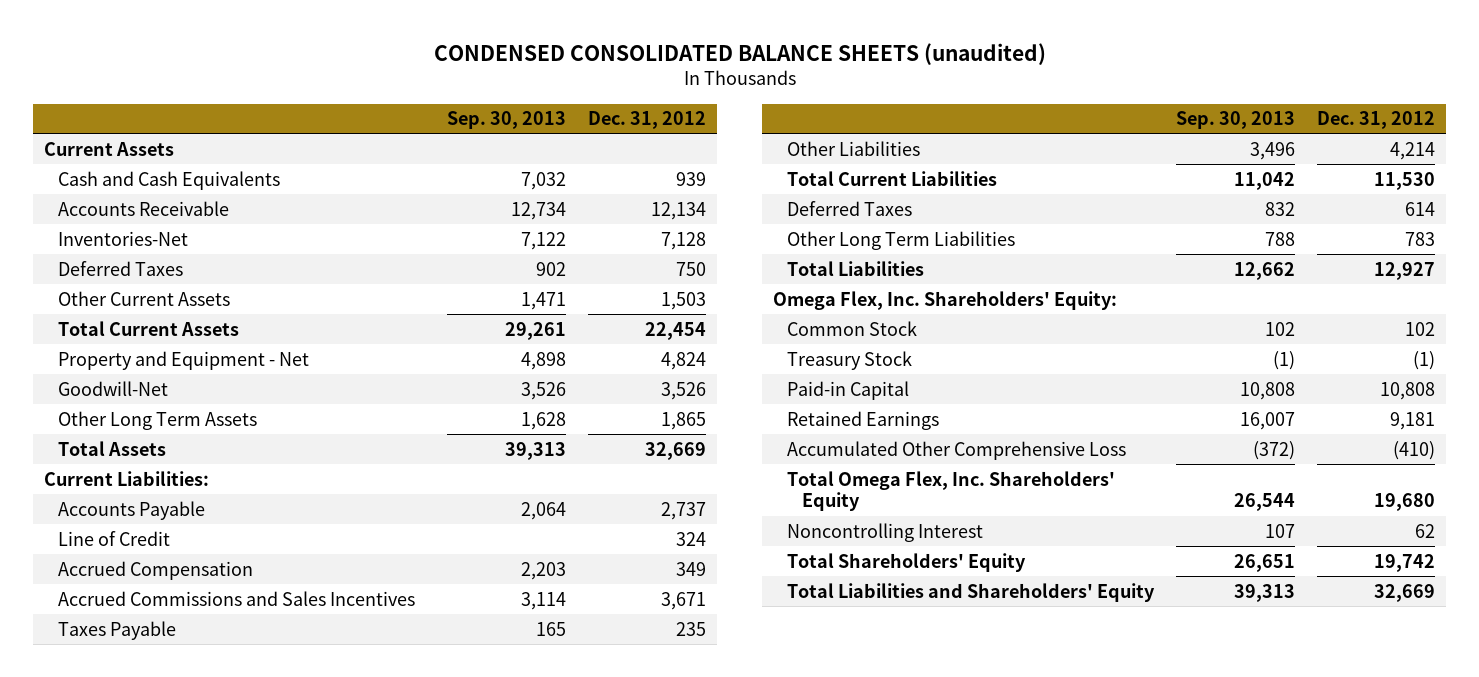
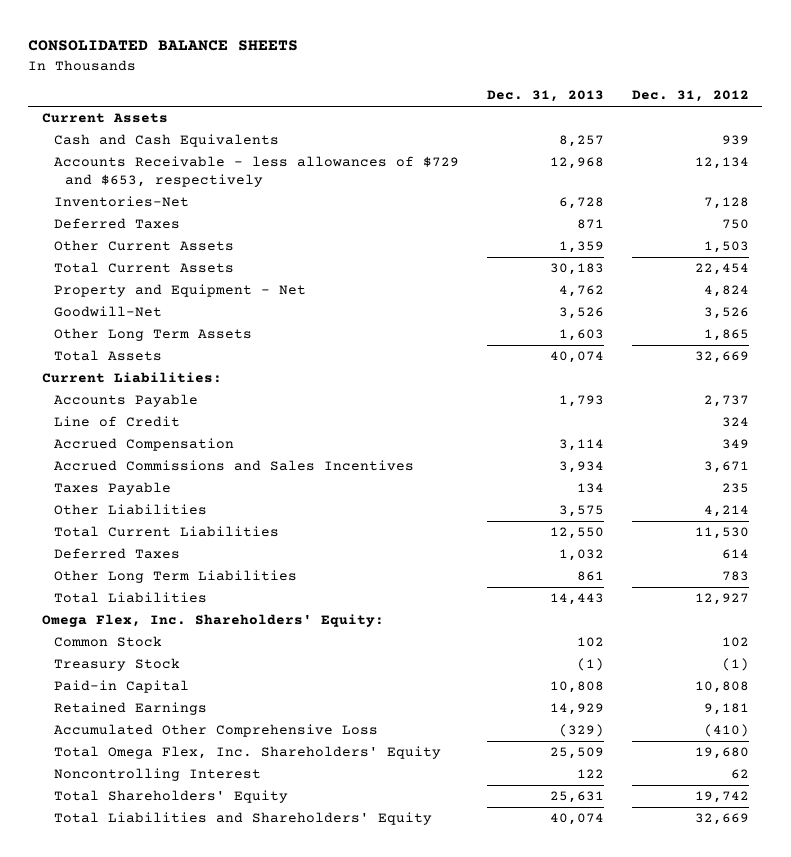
- CONDENSED CONSOLIDATED BALANCE SHEETS (unaudited)
+ CONSOLIDATED BALANCE SHEETS
- | Sep. 30, 2013 | Dec. 31, 2012
+ | Dec. 31, 2013 | Dec. 31, 2012
- Accounts Receivable | 12,734 | 12,134
+ Accounts Receivable - less allowances of $729 and $653, respectively | 12,968 | 12,134

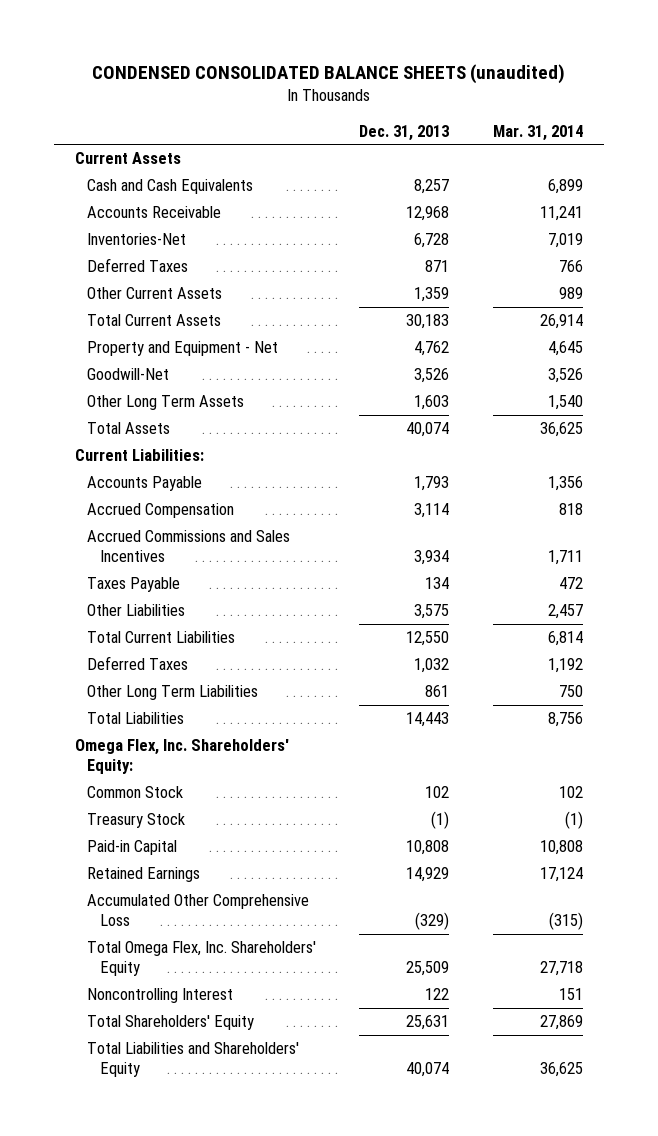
- CONSOLIDATED BALANCE SHEETS
+ CONDENSED CONSOLIDATED BALANCE SHEETS (unaudited)
- | Dec. 31, 2013 | Dec. 31, 2012
+ | Dec. 31, 2013 | Mar. 31, 2014
- Accounts Receivable - less allowances of $729 and $653, respectively | 12,968 | 12,134
+ Accounts Receivable | 12,968 | 11,241
- Line of Credit | | 324

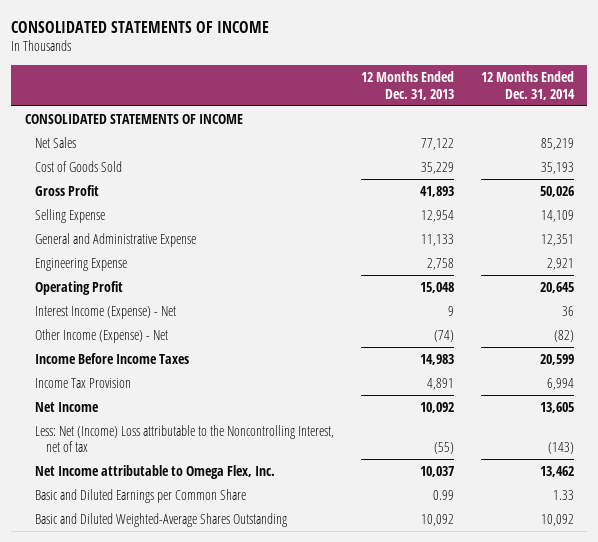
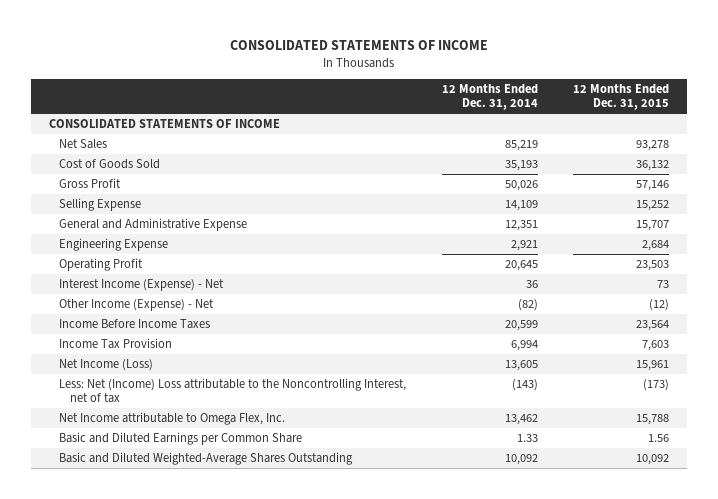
- | 12 Months Ended Dec. 31, 2013 | 12 Months Ended Dec. 31, 2014
+ | 12 Months Ended Dec. 31, 2014 | 12 Months Ended Dec. 31, 2015
- Net Income | 10,092 | 13,605
+ Net Income (Loss) | 13,605 | 15,961

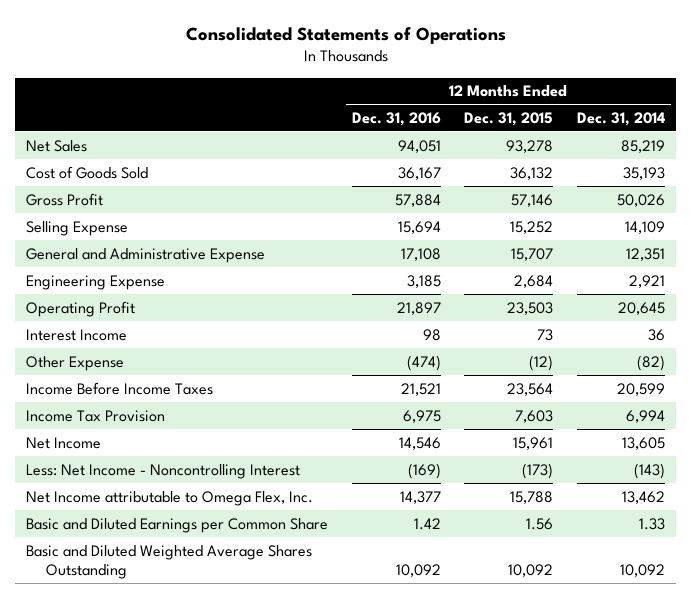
- CONSOLIDATED STATEMENTS OF INCOME
+ Consolidated Statements of Operations
- | 12 Months Ended Dec. 31, 2014 | 12 Months Ended Dec. 31, 2015
+ | 12 Months Ended Dec. 31, 2016 | 12 Months Ended Dec. 31, 2015 | 12 Months Ended Dec. 31, 2014
- CONSOLIDATED STATEMENTS OF INCOME
- Interest Income (Expense) - Net | 36 | 73
- Other Income (Expense) - Net | (82) | (12)
+ Interest Income | 98 | 73 | 36
+ Other Expense | (474) | (12) | (82)
- Net Income (Loss) | 13,605 | 15,961
- Less: Net (Income) Loss attributable to the Noncontrolling Interest, net of tax | (143) | (173)
+ Net Income | 14,546 | 15,961 | 13,605
+ Less: Net Income - Noncontrolling Interest | (169) | (173) | (143)
- Basic and Diluted Weighted-Average Shares Outstanding | 10,092 | 10,092
+ Basic and Diluted Weighted Average Shares Outstanding | 10,092 | 10,092 | 10,092

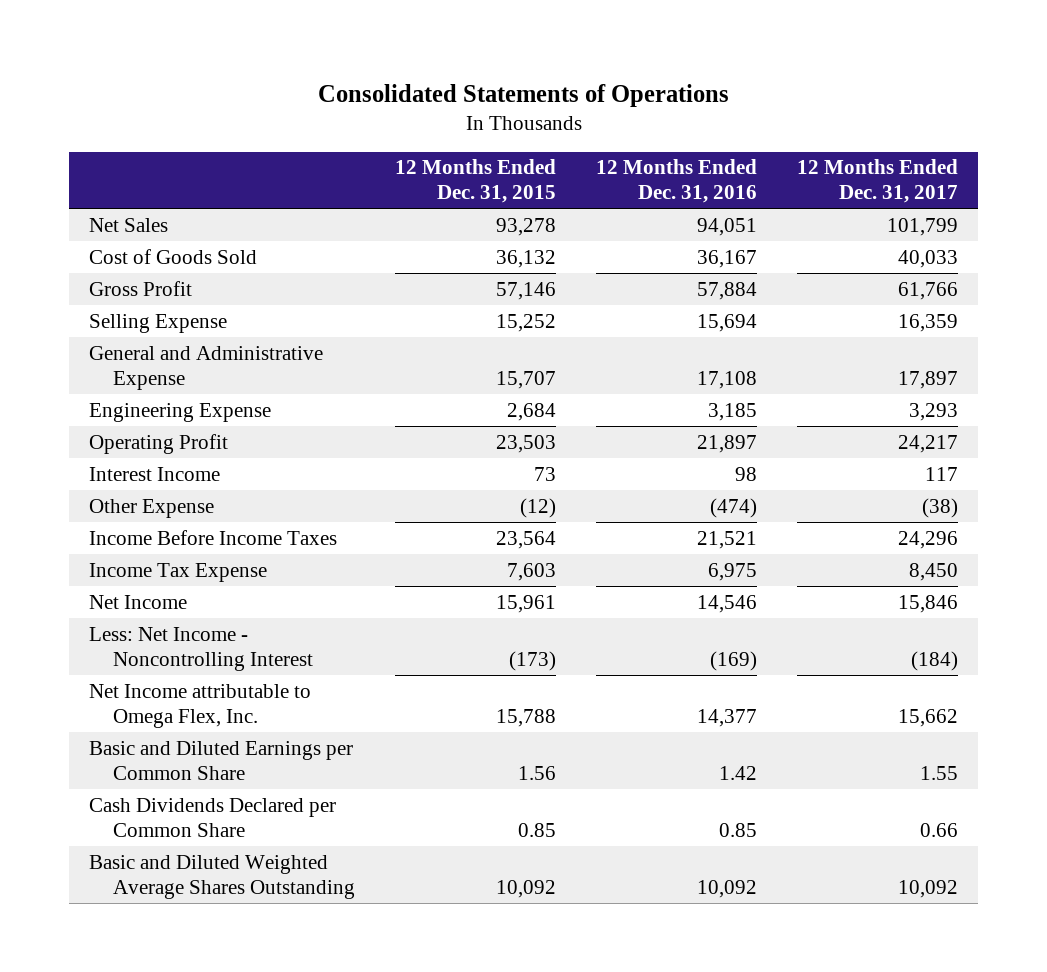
- | 12 Months Ended Dec. 31, 2016 | 12 Months Ended Dec. 31, 2015 | 12 Months Ended Dec. 31, 2014
+ | 12 Months Ended Dec. 31, 2015 | 12 Months Ended Dec. 31, 2016 | 12 Months Ended Dec. 31, 2017
- Income Tax Provision | 6,975 | 7,603 | 6,994
+ Income Tax Expense | 7,603 | 6,975 | 8,450
+ Cash Dividends Declared per Common Share | 0.85 | 0.85 | 0.66

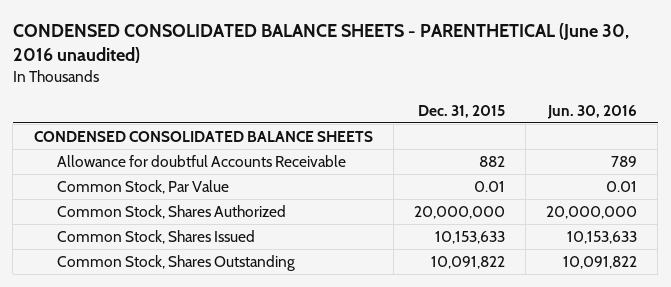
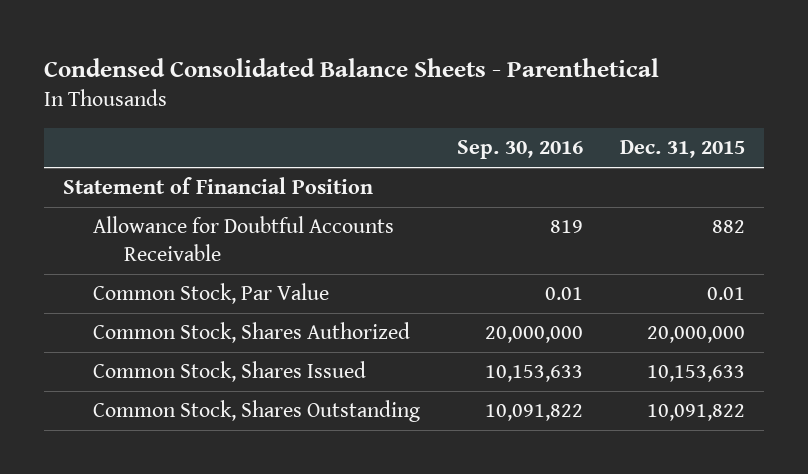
- CONDENSED CONSOLIDATED BALANCE SHEETS - PARENTHETICAL (June 30, 2016 unaudited)
+ Condensed Consolidated Balance Sheets - Parenthetical
- | Dec. 31, 2015 | Jun. 30, 2016
+ | Sep. 30, 2016 | Dec. 31, 2015
- CONDENSED CONSOLIDATED BALANCE SHEETS
- Allowance for doubtful Accounts Receivable | 882 | 789
+ Statement of Financial Position
+ Allowance for Doubtful Accounts Receivable | 819 | 882

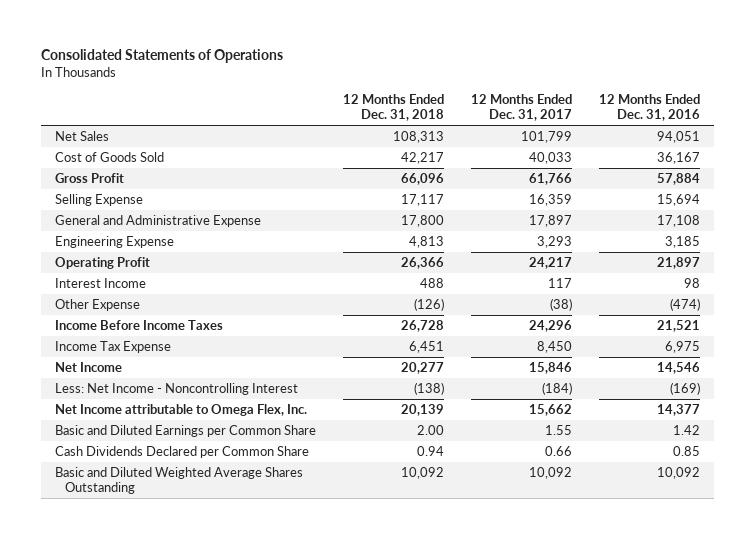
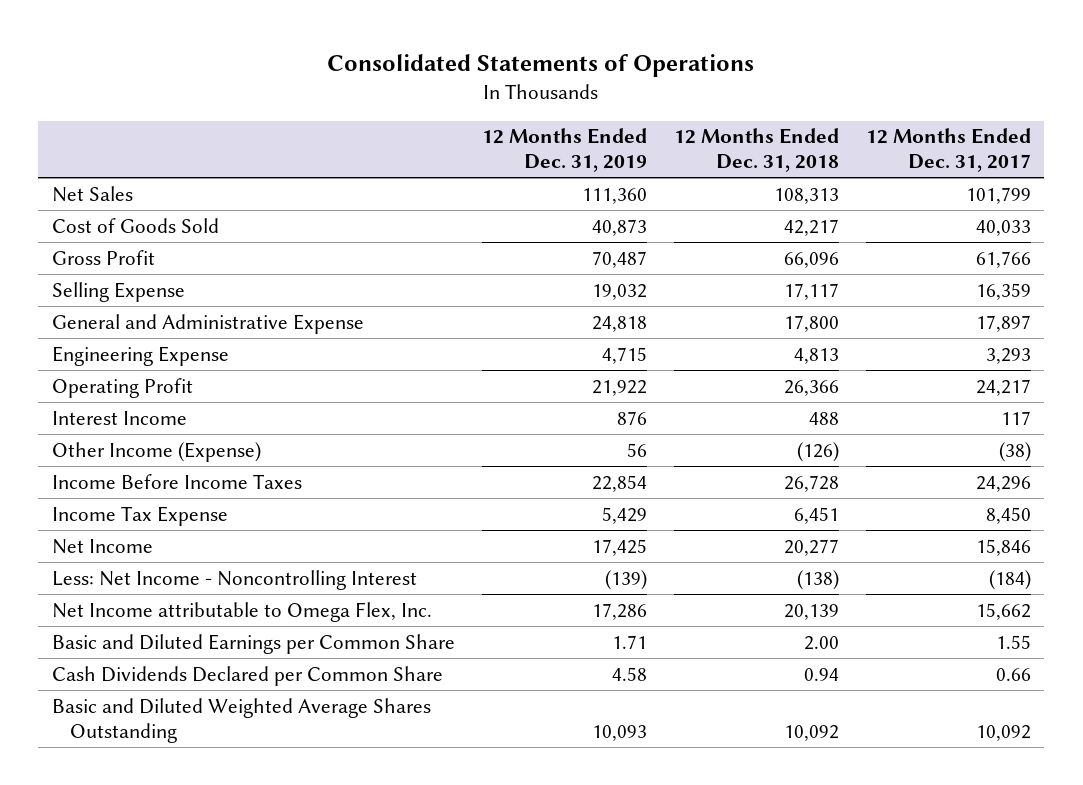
- | 12 Months Ended Dec. 31, 2018 | 12 Months Ended Dec. 31, 2017 | 12 Months Ended Dec. 31, 2016
+ | 12 Months Ended Dec. 31, 2019 | 12 Months Ended Dec. 31, 2018 | 12 Months Ended Dec. 31, 2017
- Other Expense | (126) | (38) | (474)
+ Other Income (Expense) | 56 | (126) | (38)

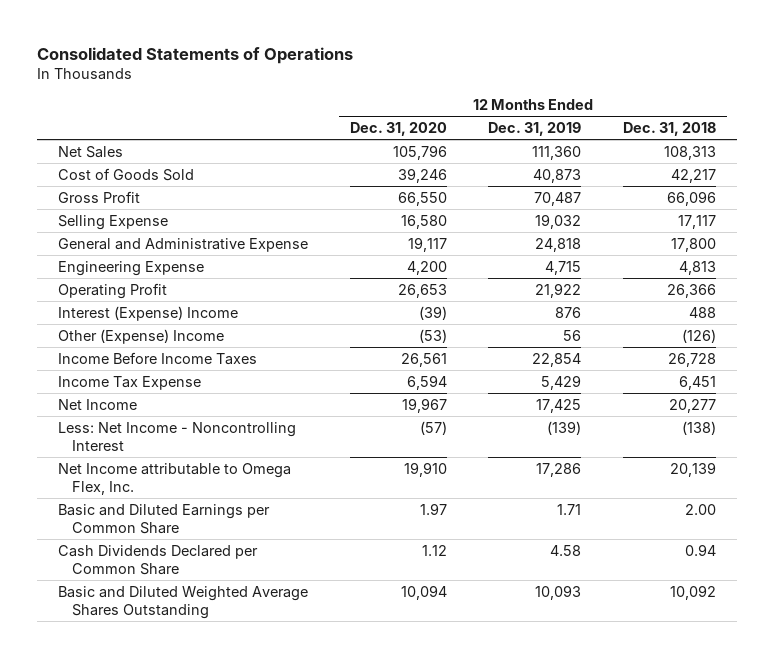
- | 12 Months Ended Dec. 31, 2019 | 12 Months Ended Dec. 31, 2018 | 12 Months Ended Dec. 31, 2017
+ | 12 Months Ended Dec. 31, 2020 | 12 Months Ended Dec. 31, 2019 | 12 Months Ended Dec. 31, 2018
- Interest Income | 876 | 488 | 117
- Other Income (Expense) | 56 | (126) | (38)
+ Interest (Expense) Income | (39) | 876 | 488
+ Other (Expense) Income | (53) | 56 | (126)

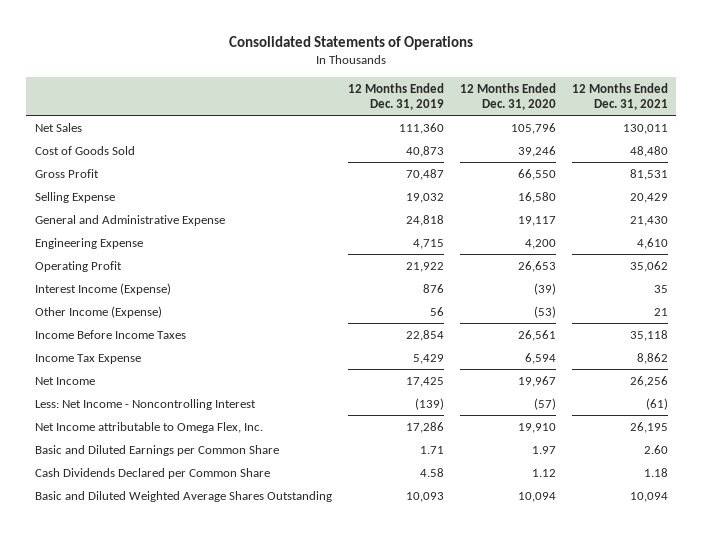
- | 12 Months Ended Dec. 31, 2020 | 12 Months Ended Dec. 31, 2019 | 12 Months Ended Dec. 31, 2018
+ | 12 Months Ended Dec. 31, 2019 | 12 Months Ended Dec. 31, 2020 | 12 Months Ended Dec. 31, 2021
- Interest (Expense) Income | (39) | 876 | 488
- Other (Expense) Income | (53) | 56 | (126)
+ Interest Income (Expense) | 876 | (39) | 35
+ Other Income (Expense) | 56 | (53) | 21

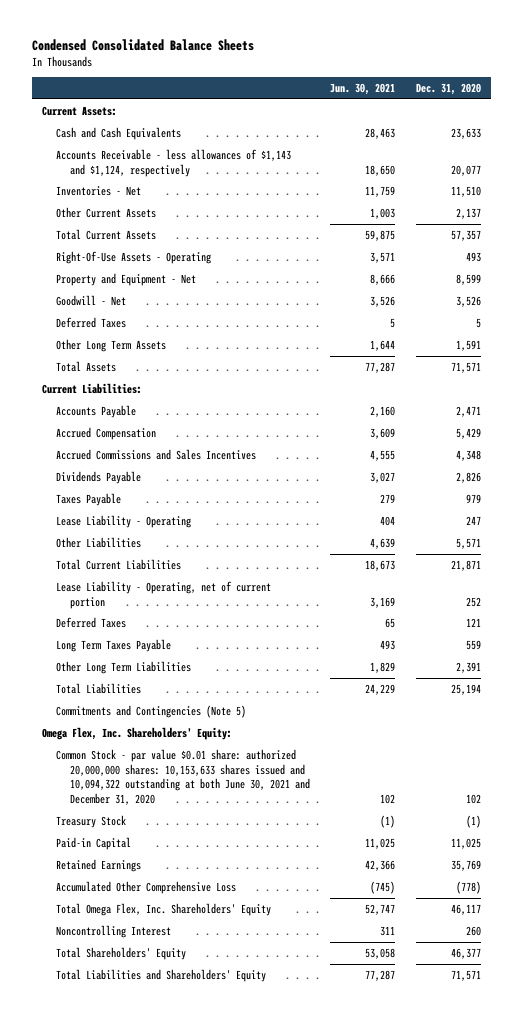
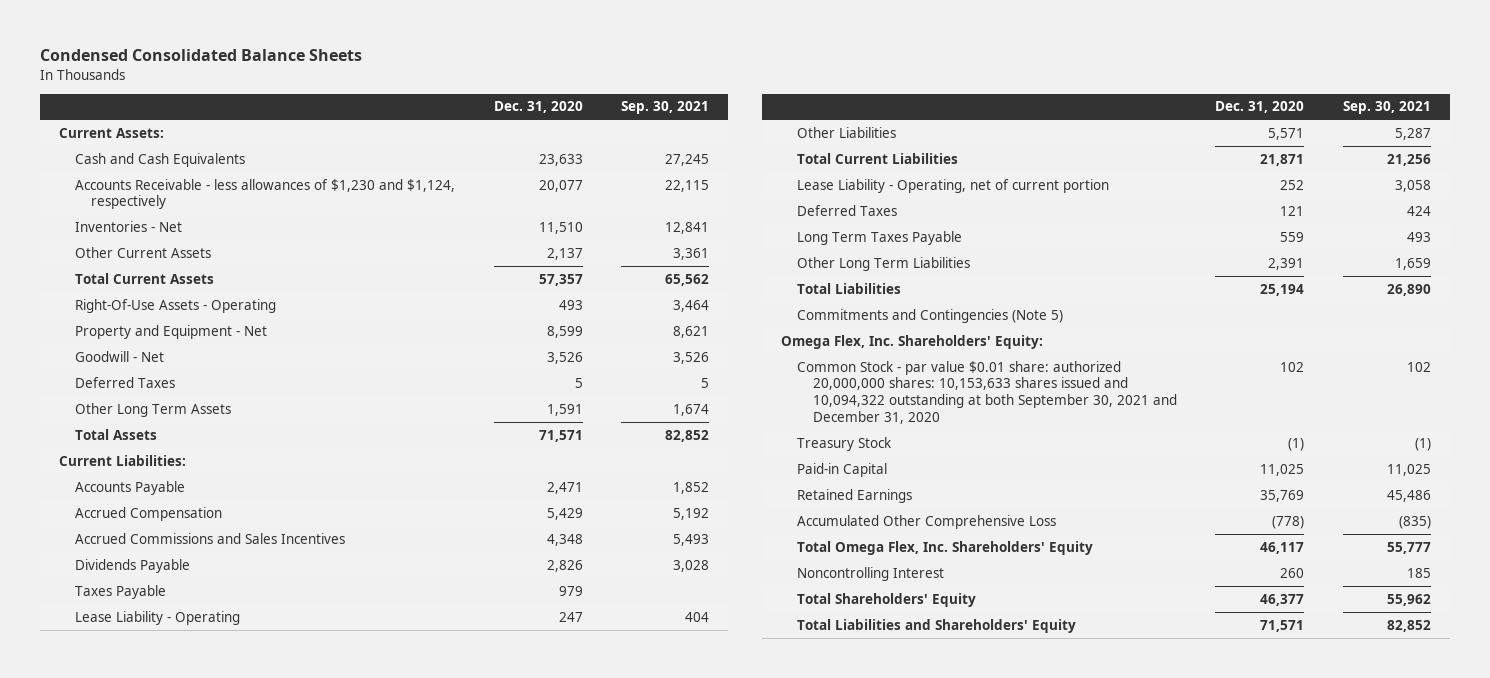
- | Jun. 30, 2021 | Dec. 31, 2020
+ | Dec. 31, 2020 | Sep. 30, 2021
- Accounts Receivable - less allowances of $1,143 and $1,124, respectively | 18,650 | 20,077
+ Accounts Receivable - less allowances of $1,230 and $1,124, respectively | 20,077 | 22,115
- Common Stock - par value $0.01 share: authorized 20,000,000 shares: 10,153,633 shares issued and 10,094,322 outstanding at both June 30, 2021 and December 31, 2020 | 102 | 102
+ Common Stock - par value $0.01 share: authorized 20,000,000 shares: 10,153,633 shares issued and 10,094,322 outstanding at both September 30, 2021 and December 31, 2020 | 102 | 102

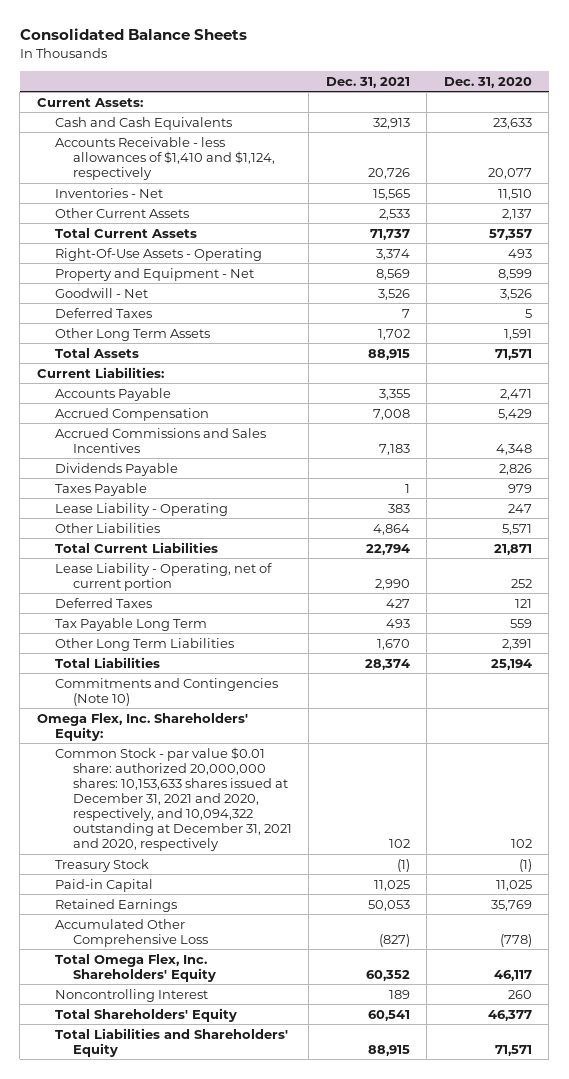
- Condensed Consolidated Balance Sheets
+ Consolidated Balance Sheets
- | Dec. 31, 2020 | Sep. 30, 2021
+ | Dec. 31, 2021 | Dec. 31, 2020
- Accounts Receivable - less allowances of $1,230 and $1,124, respectively | 20,077 | 22,115
+ Accounts Receivable - less allowances of $1,410 and $1,124, respectively | 20,726 | 20,077
- Long Term Taxes Payable | 559 | 493
+ Tax Payable Long Term | 493 | 559
- Commitments and Contingencies (Note 5)
+ Commitments and Contingencies (Note 10)
- Common Stock - par value $0.01 share: authorized 20,000,000 shares: 10,153,633 shares issued and 10,094,322 outstanding at both September 30, 2021 and December 31, 2020 | 102 | 102
+ Common Stock - par value $0.01 share: authorized 20,000,000 shares: 10,153,633 shares issued at December 31, 2021 and 2020, respectively, and 10,094,322 outstanding at December 31, 2021 and 2020, respectively | 102 | 102

